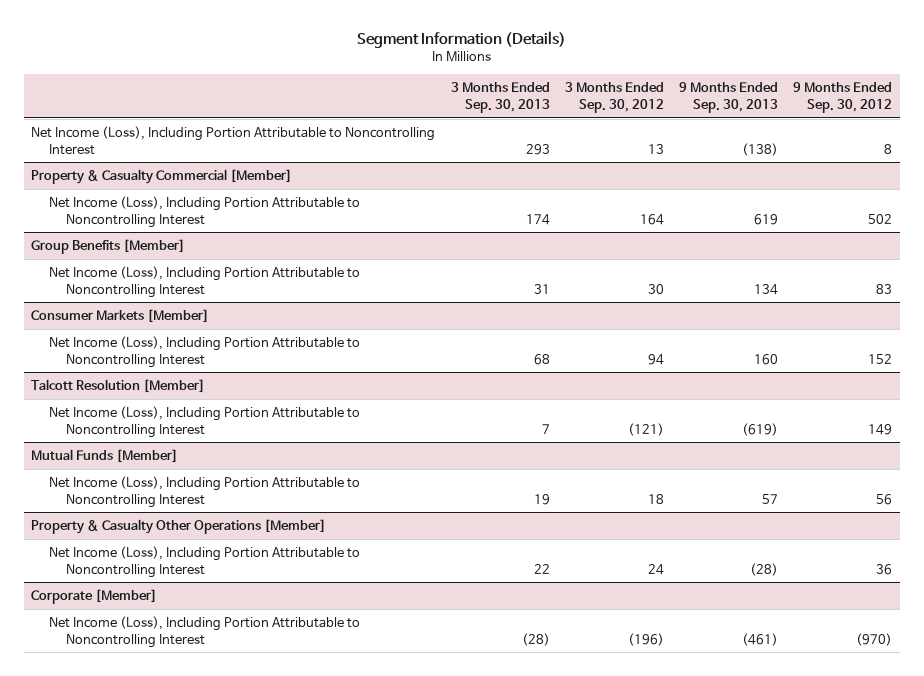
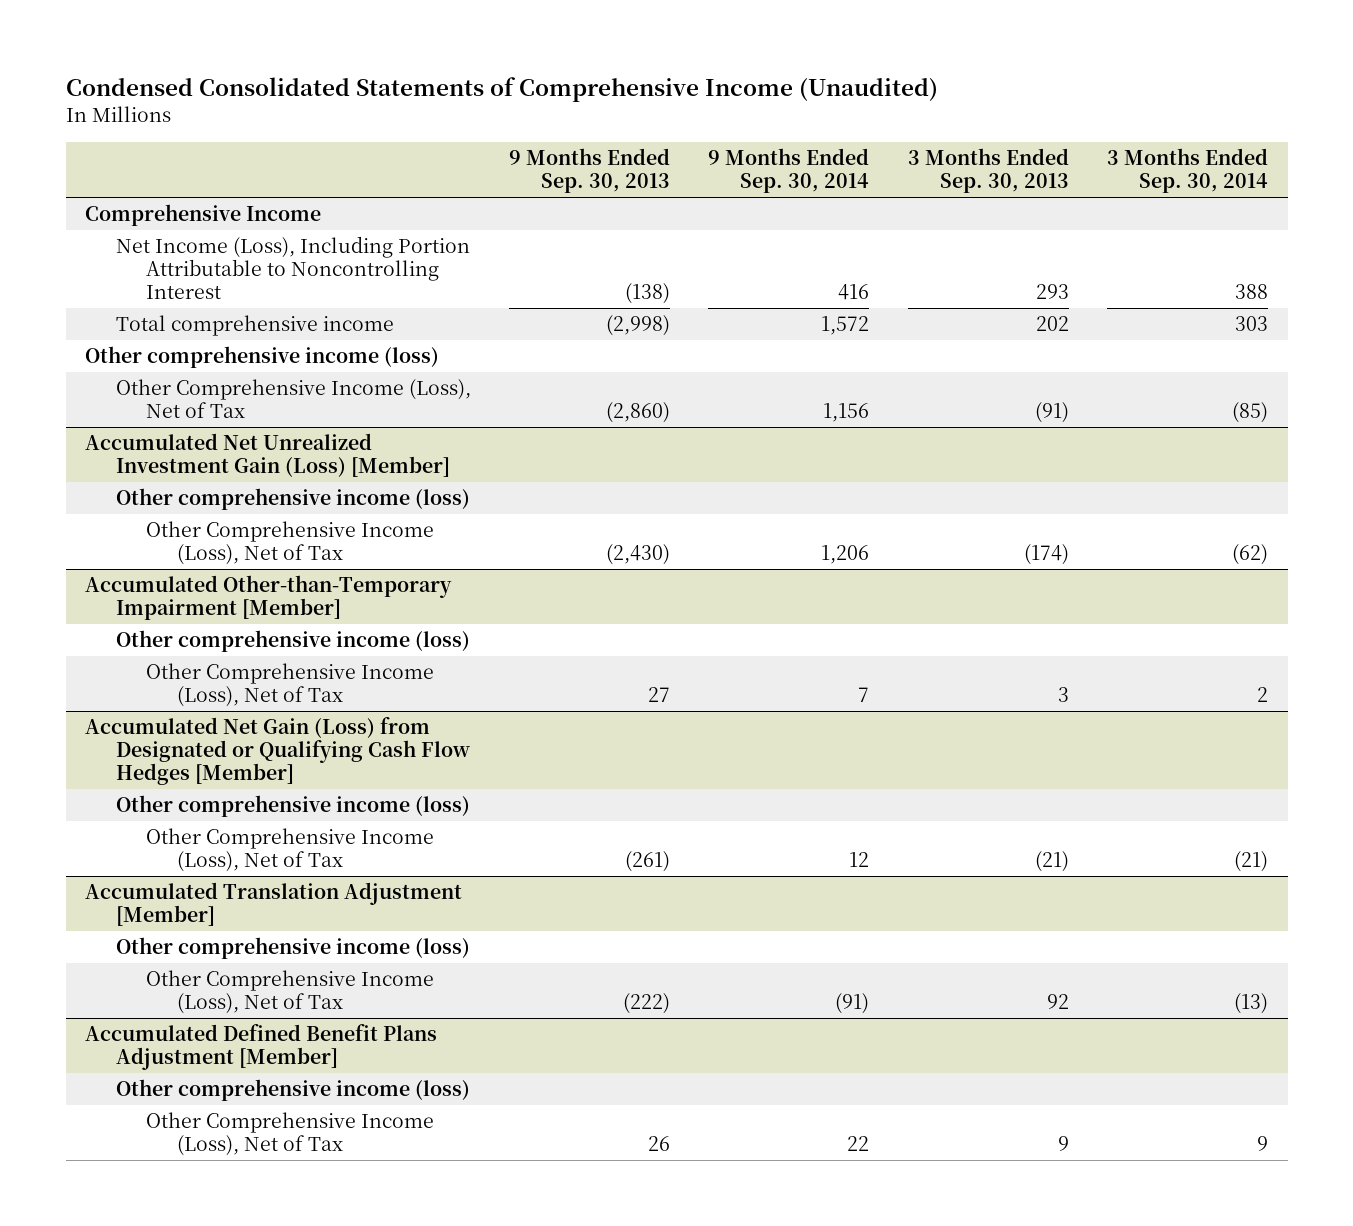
- Segment Information (Details)
+ Condensed Consolidated Statements of Comprehensive Income (Unaudited)
- | 3 Months Ended Sep. 30, 2013 | 3 Months Ended Sep. 30, 2012 | 9 Months Ended Sep. 30, 2013 | 9 Months Ended Sep. 30, 2012
+ | 9 Months Ended Sep. 30, 2013 | 9 Months Ended Sep. 30, 2014 | 3 Months Ended Sep. 30, 2013 | 3 Months Ended Sep. 30, 2014
+ Comprehensive Income
- Property & Casualty Commercial [Member]
- Net Income (Loss), Including Portion Attributable to Noncontrolling Interest | 174 | 164 | 619 | 502
- Group Benefits [Member]
- Net Income (Loss), Including Portion Attributable to Noncontrolling Interest | 31 | 30 | 134 | 83
- Consumer Markets [Member]
- Net Income (Loss), Including Portion Attributable to Noncontrolling Interest | 68 | 94 | 160 | 152
- Talcott Resolution [Member]
- Net Income (Loss), Including Portion Attributable to Noncontrolling Interest | 7 | (121) | (619) | 149
- Mutual Funds [Member]
- Net Income (Loss), Including Portion Attributable to Noncontrolling Interest | 19 | 18 | 57 | 56
- Property & Casualty Other Operations [Member]
- Net Income (Loss), Including Portion Attributable to Noncontrolling Interest | 22 | 24 | (28) | 36
- Corporate [Member]
- Net Income (Loss), Including Portion Attributable to Noncontrolling Interest | (28) | (196) | (461) | (970)
+ Total comprehensive income | (2,998) | 1,572 | 202 | 303
+ Other comprehensive income (loss)
+ Other Comprehensive Income (Loss), Net of Tax | (2,860) | 1,156 | (91) | (85)
+ Accumulated Net Unrealized Investment Gain (Loss) [Member]
+ Other comprehensive income (loss)
+ Other Comprehensive Income (Loss), Net of Tax | (2,430) | 1,206 | (174) | (62)
+ Accumulated Other-than-Temporary Impairment [Member]
+ Other comprehensive income (loss)
+ Other Comprehensive Income (Loss), Net of Tax | 27 | 7 | 3 | 2
+ Accumulated Net Gain (Loss) from Designated or Qualifying Cash Flow Hedges [Member]
+ Other comprehensive income (loss)
+ Other Comprehensive Income (Loss), Net of Tax | (261) | 12 | (21) | (21)
+ Accumulated Translation Adjustment [Member]
+ Other comprehensive income (loss)
+ Other Comprehensive Income (Loss), Net of Tax | (222) | (91) | 92 | (13)
+ Accumulated Defined Benefit Plans Adjustment [Member]
+ Other comprehensive income (loss)
+ Other Comprehensive Income (Loss), Net of Tax | 26 | 22 | 9 | 9

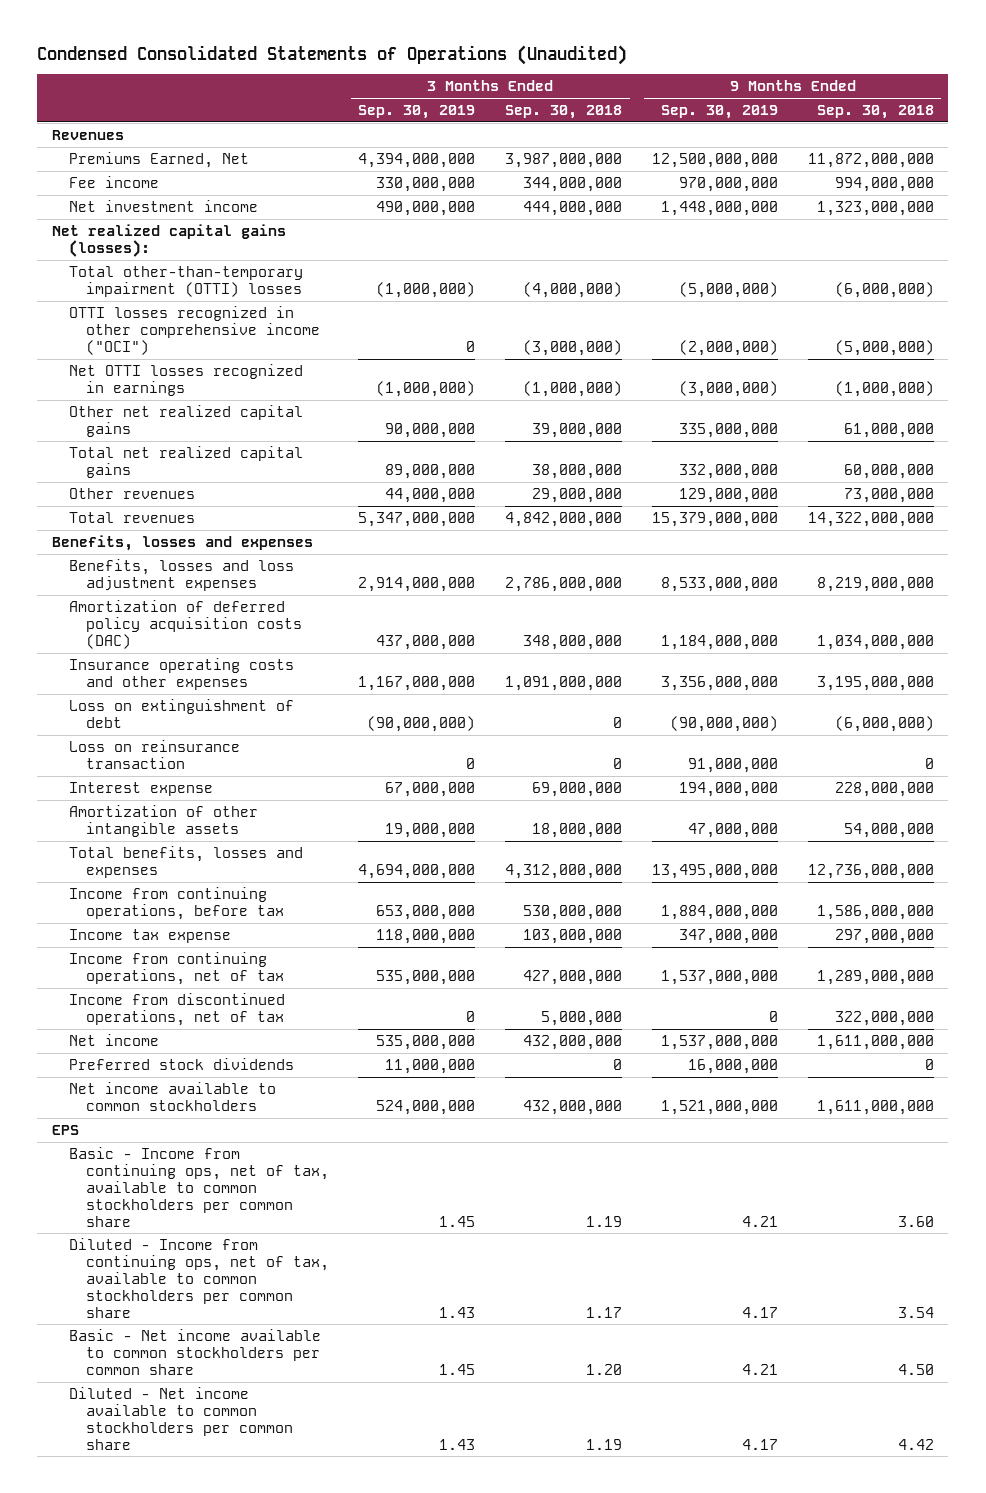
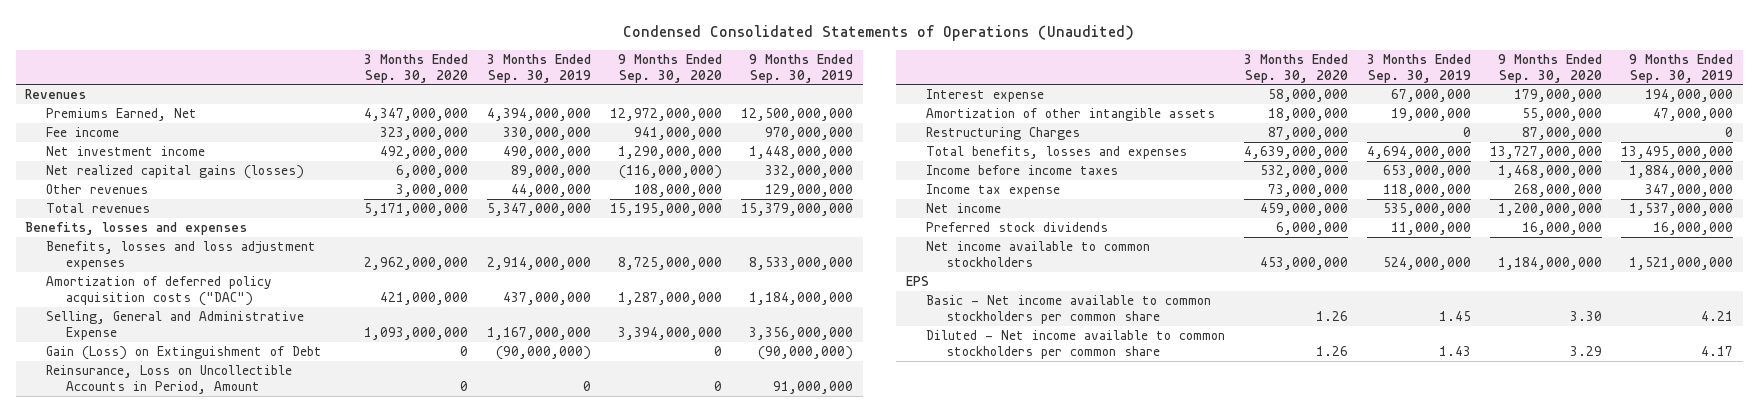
- | 3 Months Ended Sep. 30, 2019 | 3 Months Ended Sep. 30, 2018 | 9 Months Ended Sep. 30, 2019 | 9 Months Ended Sep. 30, 2018
+ | 3 Months Ended Sep. 30, 2020 | 3 Months Ended Sep. 30, 2019 | 9 Months Ended Sep. 30, 2020 | 9 Months Ended Sep. 30, 2019
- Net realized capital gains (losses):
- Total other-than-temporary impairment (OTTI) losses | (1,000,000) | (4,000,000) | (5,000,000) | (6,000,000)
- OTTI losses recognized in other comprehensive income ("OCI") | 0 | (3,000,000) | (2,000,000) | (5,000,000)
- Net OTTI losses recognized in earnings | (1,000,000) | (1,000,000) | (3,000,000) | (1,000,000)
- Other net realized capital gains | 90,000,000 | 39,000,000 | 335,000,000 | 61,000,000
- Total net realized capital gains | 89,000,000 | 38,000,000 | 332,000,000 | 60,000,000
+ Net realized capital gains (losses) | 6,000,000 | 89,000,000 | (116,000,000) | 332,000,000
- Amortization of deferred policy acquisition costs (DAC) | 437,000,000 | 348,000,000 | 1,184,000,000 | 1,034,000,000
- Insurance operating costs and other expenses | 1,167,000,000 | 1,091,000,000 | 3,356,000,000 | 3,195,000,000
- Loss on extinguishment of debt | (90,000,000) | 0 | (90,000,000) | (6,000,000)
- Loss on reinsurance transaction | 0 | 0 | 91,000,000 | 0
+ Amortization of deferred policy acquisition costs ("DAC") | 421,000,000 | 437,000,000 | 1,287,000,000 | 1,184,000,000
+ Selling, General and Administrative Expense | 1,093,000,000 | 1,167,000,000 | 3,394,000,000 | 3,356,000,000
+ Gain (Loss) on Extinguishment of Debt | 0 | (90,000,000) | 0 | (90,000,000)
+ Reinsurance, Loss on Uncollectible Accounts in Period, Amount | 0 | 0 | 0 | 91,000,000
+ Restructuring Charges | 87,000,000 | 0 | 87,000,000 | 0
- Income from continuing operations, before tax | 653,000,000 | 530,000,000 | 1,884,000,000 | 1,586,000,000
+ Income before income taxes | 532,000,000 | 653,000,000 | 1,468,000,000 | 1,884,000,000
- Income from continuing operations, net of tax | 535,000,000 | 427,000,000 | 1,537,000,000 | 1,289,000,000
- Income from discontinued operations, net of tax | 0 | 5,000,000 | 0 | 322,000,000
- Basic - Income from continuing ops, net of tax, available to common stockholders per common share | 1.45 | 1.19 | 4.21 | 3.60
- Diluted - Income from continuing ops, net of tax, available to common stockholders per common share | 1.43 | 1.17 | 4.17 | 3.54

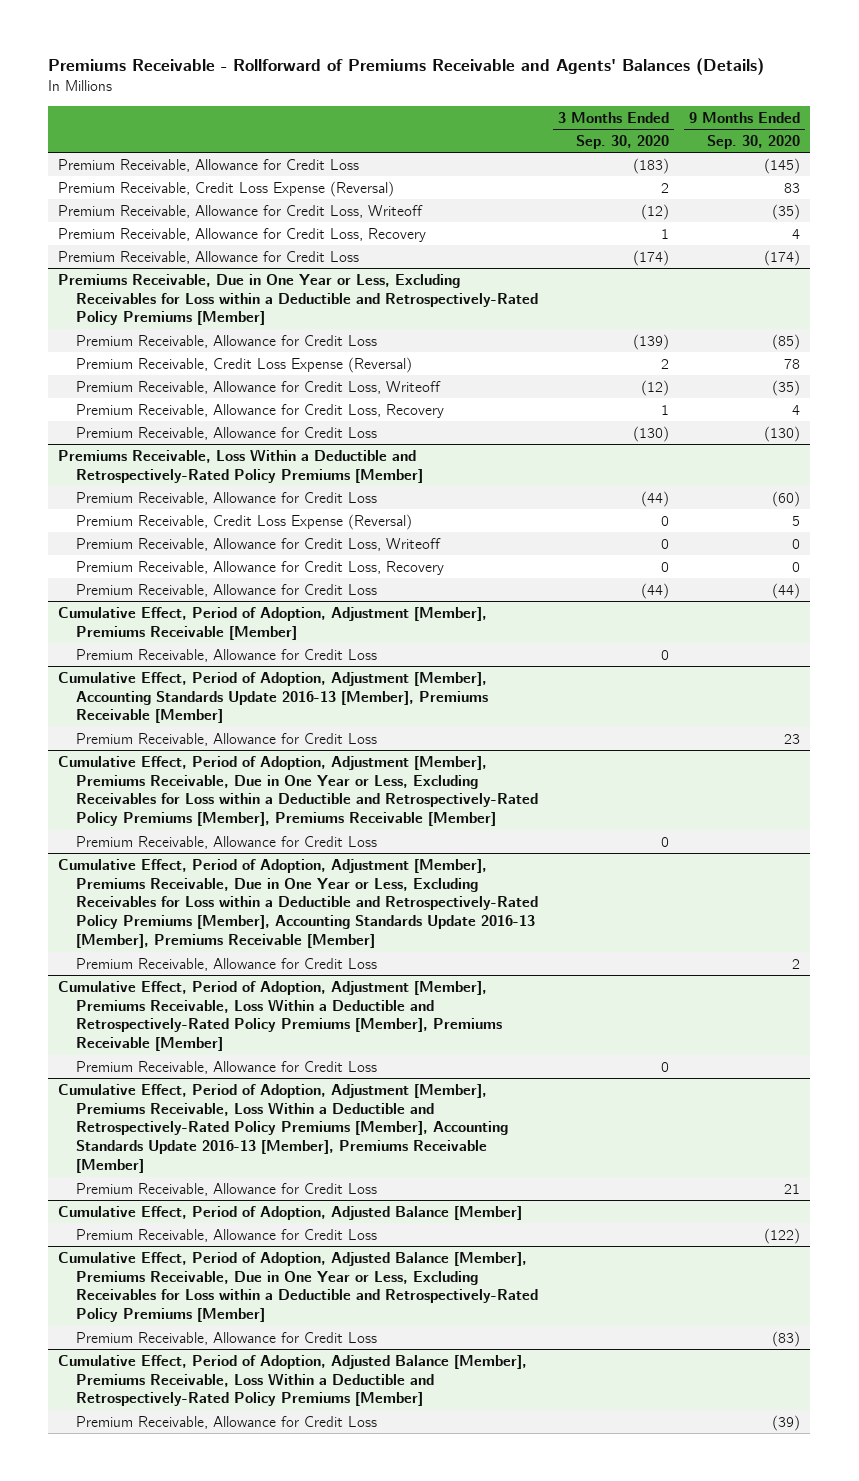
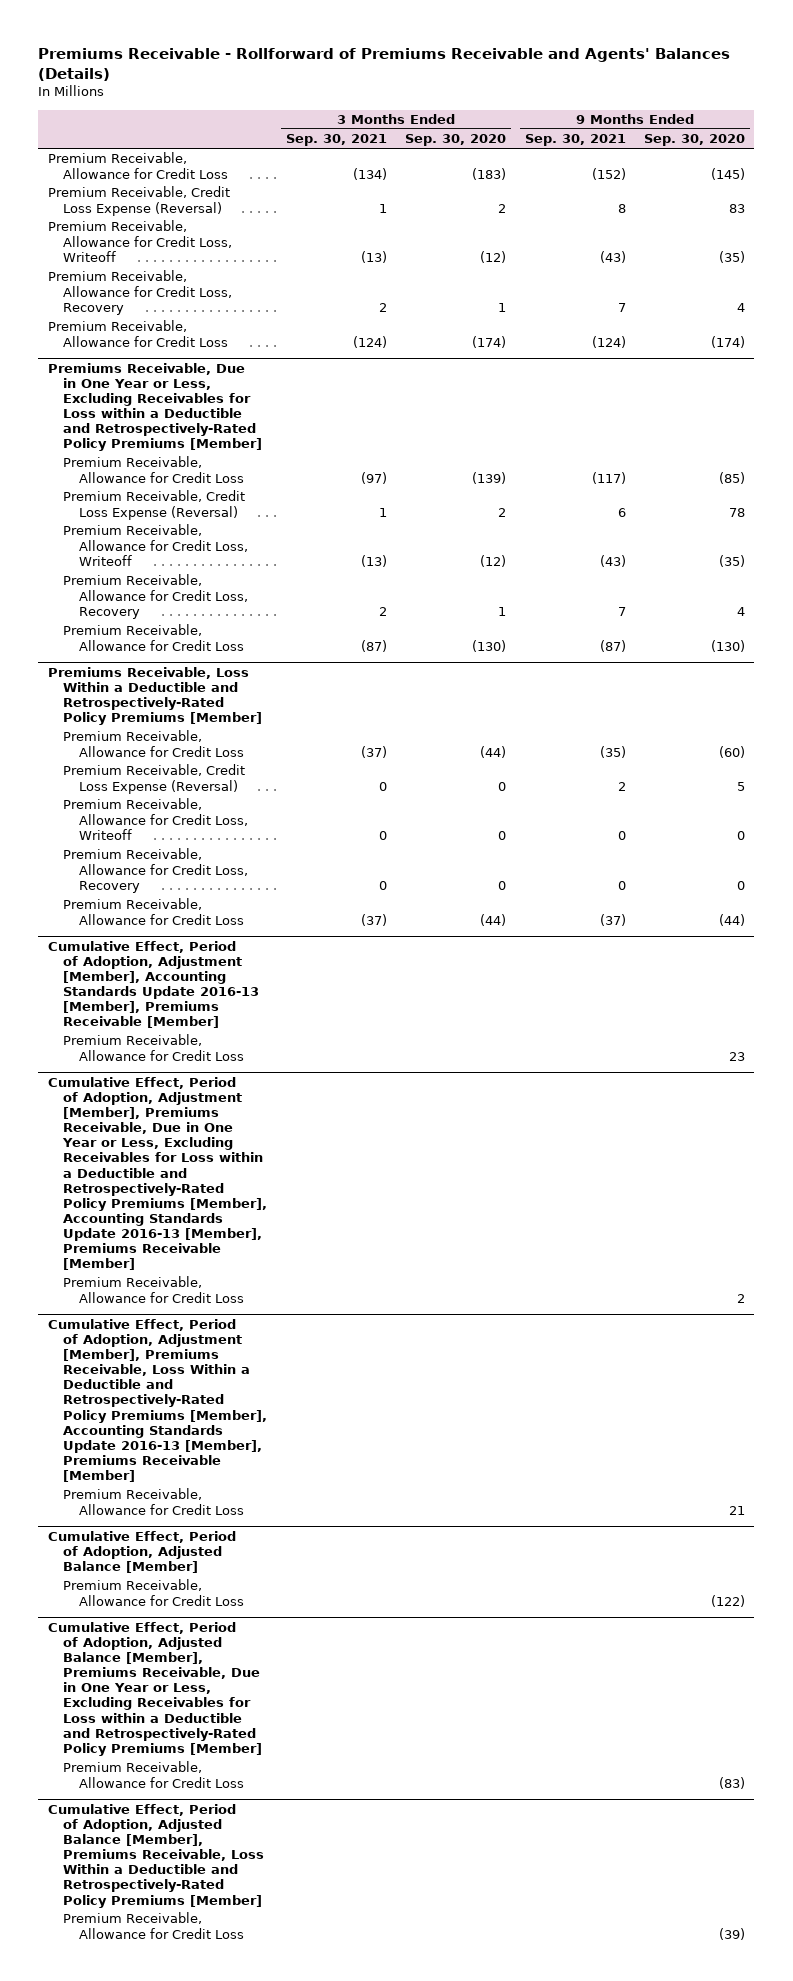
- | 3 Months Ended Sep. 30, 2020 | 9 Months Ended Sep. 30, 2020
+ | 3 Months Ended Sep. 30, 2021 | 3 Months Ended Sep. 30, 2020 | 9 Months Ended Sep. 30, 2021 | 9 Months Ended Sep. 30, 2020
- Cumulative Effect, Period of Adoption, Adjustment [Member], Premiums Receivable [Member]
- Premium Receivable, Allowance for Credit Loss | 0 |
- Cumulative Effect, Period of Adoption, Adjustment [Member], Premiums Receivable, Due in One Year or Less, Excluding Receivables for Loss within a Deductible and Retrospectively-Rated Policy Premiums [Member], Premiums Receivable [Member]
- Premium Receivable, Allowance for Credit Loss | 0 |
- Cumulative Effect, Period of Adoption, Adjustment [Member], Premiums Receivable, Loss Within a Deductible and Retrospectively-Rated Policy Premiums [Member], Premiums Receivable [Member]
- Premium Receivable, Allowance for Credit Loss | 0 |

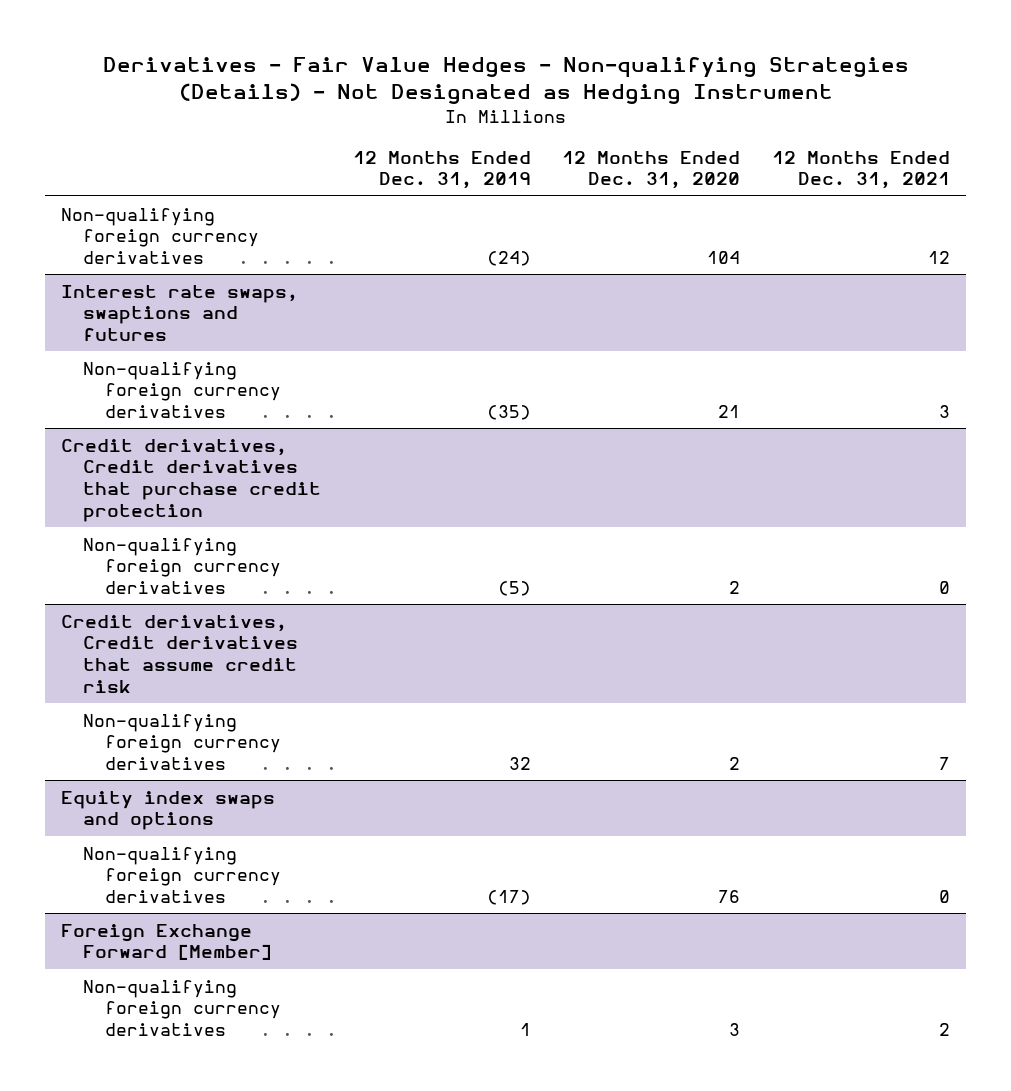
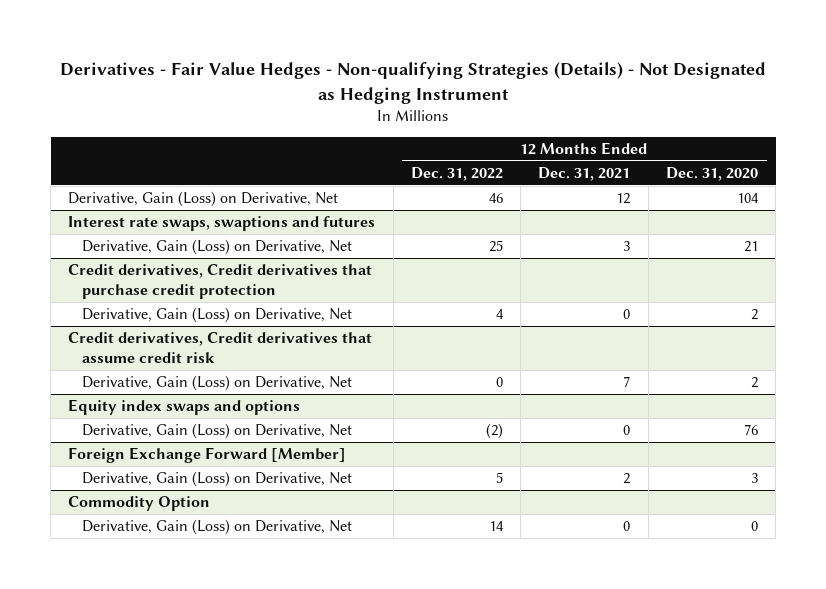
- | 12 Months Ended Dec. 31, 2019 | 12 Months Ended Dec. 31, 2020 | 12 Months Ended Dec. 31, 2021
+ | 12 Months Ended Dec. 31, 2022 | 12 Months Ended Dec. 31, 2021 | 12 Months Ended Dec. 31, 2020
- Non-qualifying foreign currency derivatives | (24) | 104 | 12
+ Derivative, Gain (Loss) on Derivative, Net | 46 | 12 | 104
@ Interest rate swaps, swaptions and futures
- Non-qualifying foreign currency derivatives | (35) | 21 | 3
+ Derivative, Gain (Loss) on Derivative, Net | 25 | 3 | 21
@ Credit derivatives, Credit derivatives that purchase credit protection
- Non-qualifying foreign currency derivatives | (5) | 2 | 0
+ Derivative, Gain (Loss) on Derivative, Net | 4 | 0 | 2
@ Credit derivatives, Credit derivatives that assume credit risk
- Non-qualifying foreign currency derivatives | 32 | 2 | 7
+ Derivative, Gain (Loss) on Derivative, Net | 0 | 7 | 2
@ Equity index swaps and options
- Non-qualifying foreign currency derivatives | (17) | 76 | 0
+ Derivative, Gain (Loss) on Derivative, Net | (2) | 0 | 76
@ Foreign Exchange Forward [Member]
- Non-qualifying foreign currency derivatives | 1 | 3 | 2
+ Derivative, Gain (Loss) on Derivative, Net | 5 | 2 | 3
+ Commodity Option
+ Derivative, Gain (Loss) on Derivative, Net | 14 | 0 | 0

